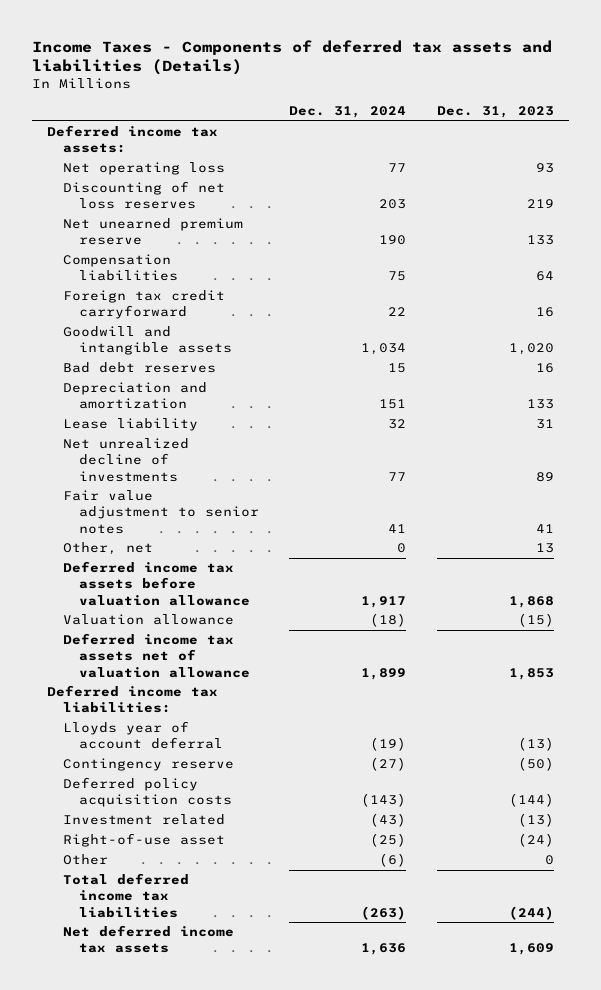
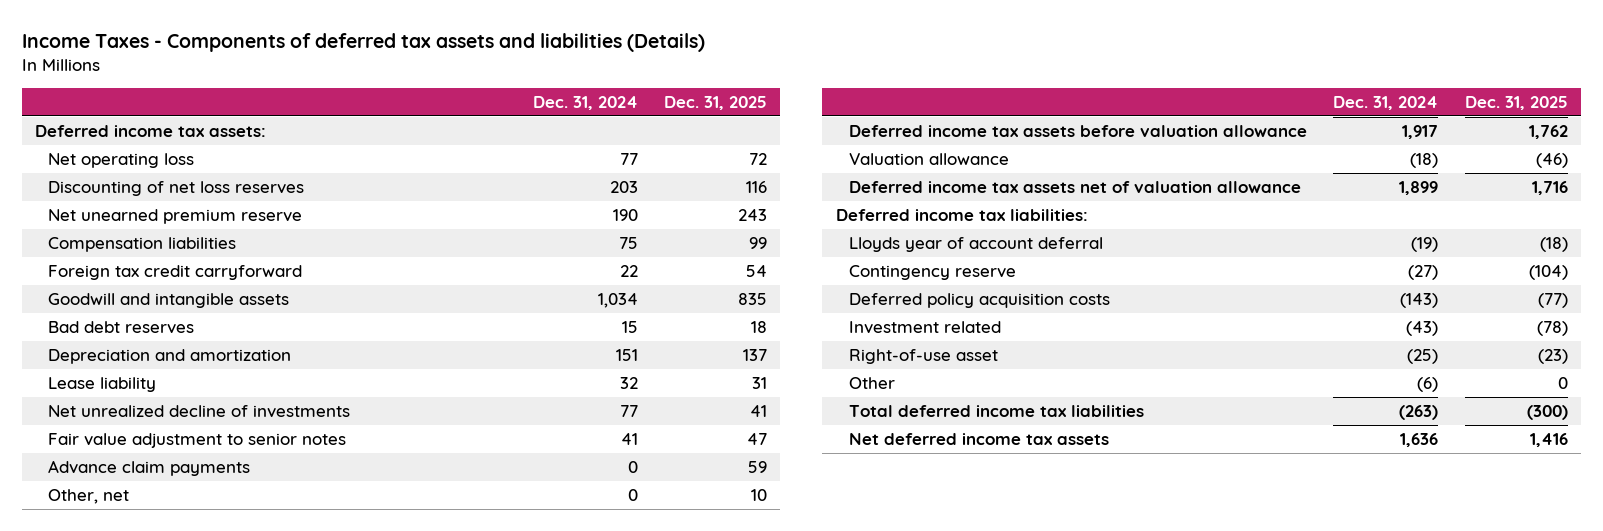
- | Dec. 31, 2024 | Dec. 31, 2023
+ | Dec. 31, 2024 | Dec. 31, 2025
+ Advance claim payments | 0 | 59

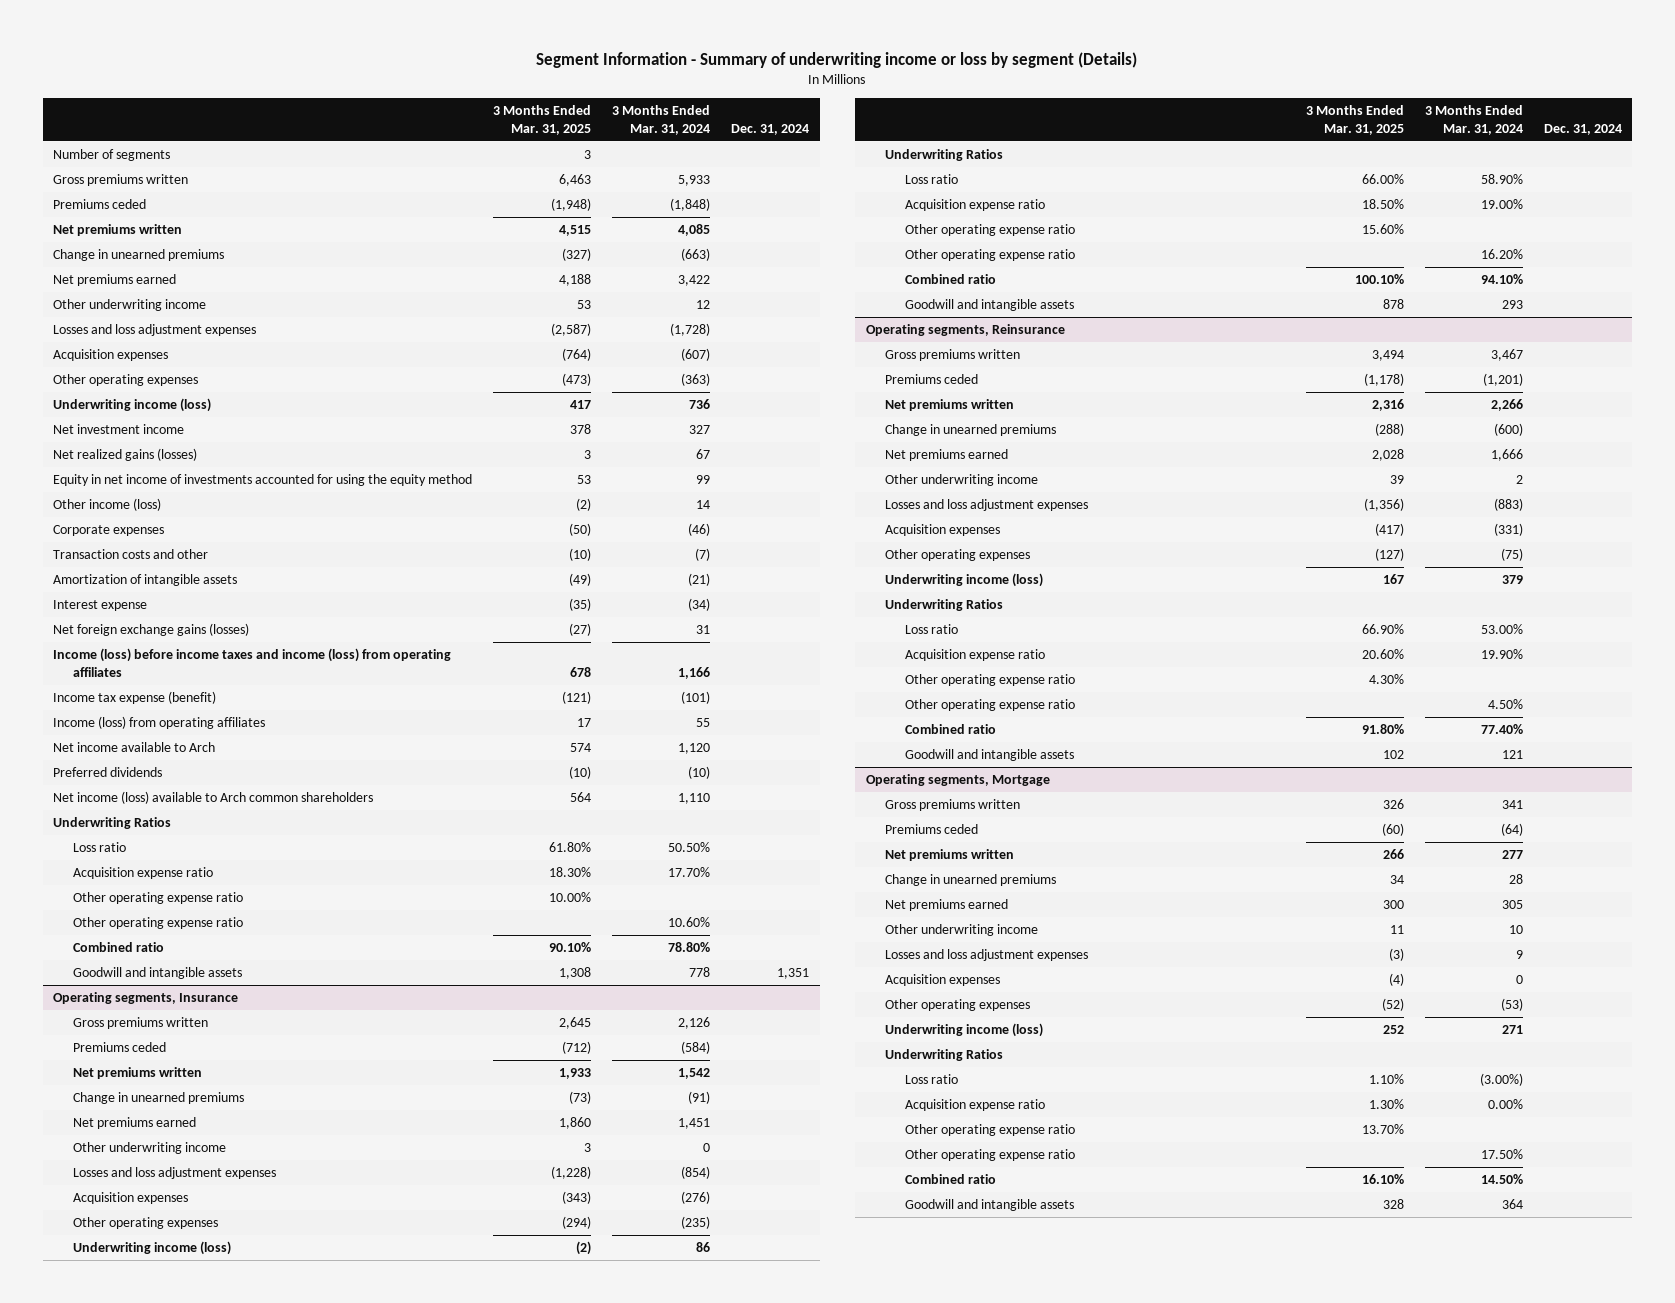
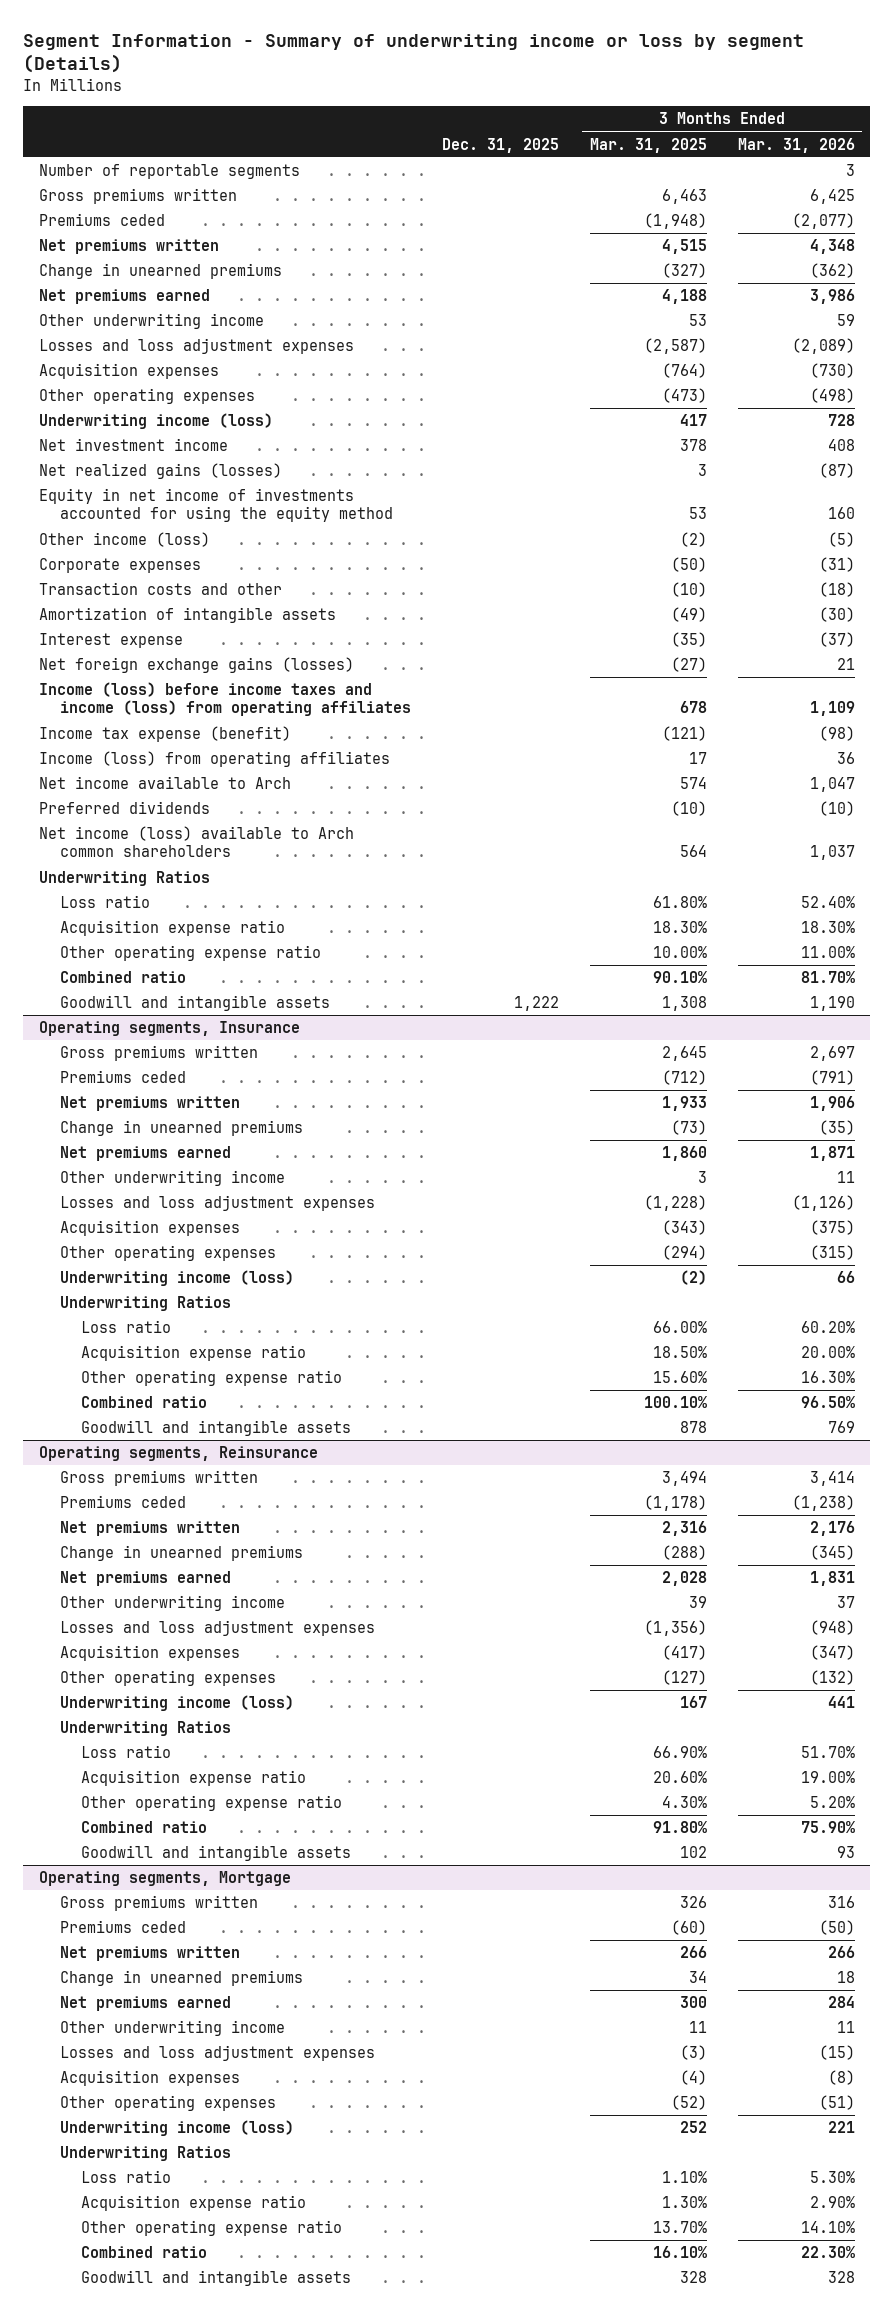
- | 3 Months Ended Mar. 31, 2025 | 3 Months Ended Mar. 31, 2024 | Dec. 31, 2024
+ | Dec. 31, 2025 | 3 Months Ended Mar. 31, 2025 | 3 Months Ended Mar. 31, 2026
- Number of segments | 3 | |
+ Number of reportable segments | | | 3
- Other operating expense ratio | | 10.60% |
@ Operating segments, Insurance
- Other operating expense ratio | | 16.20% |
@ Operating segments, Reinsurance
- Other operating expense ratio | | 4.50% |
@ Operating segments, Mortgage
- Other operating expense ratio | | 17.50% |

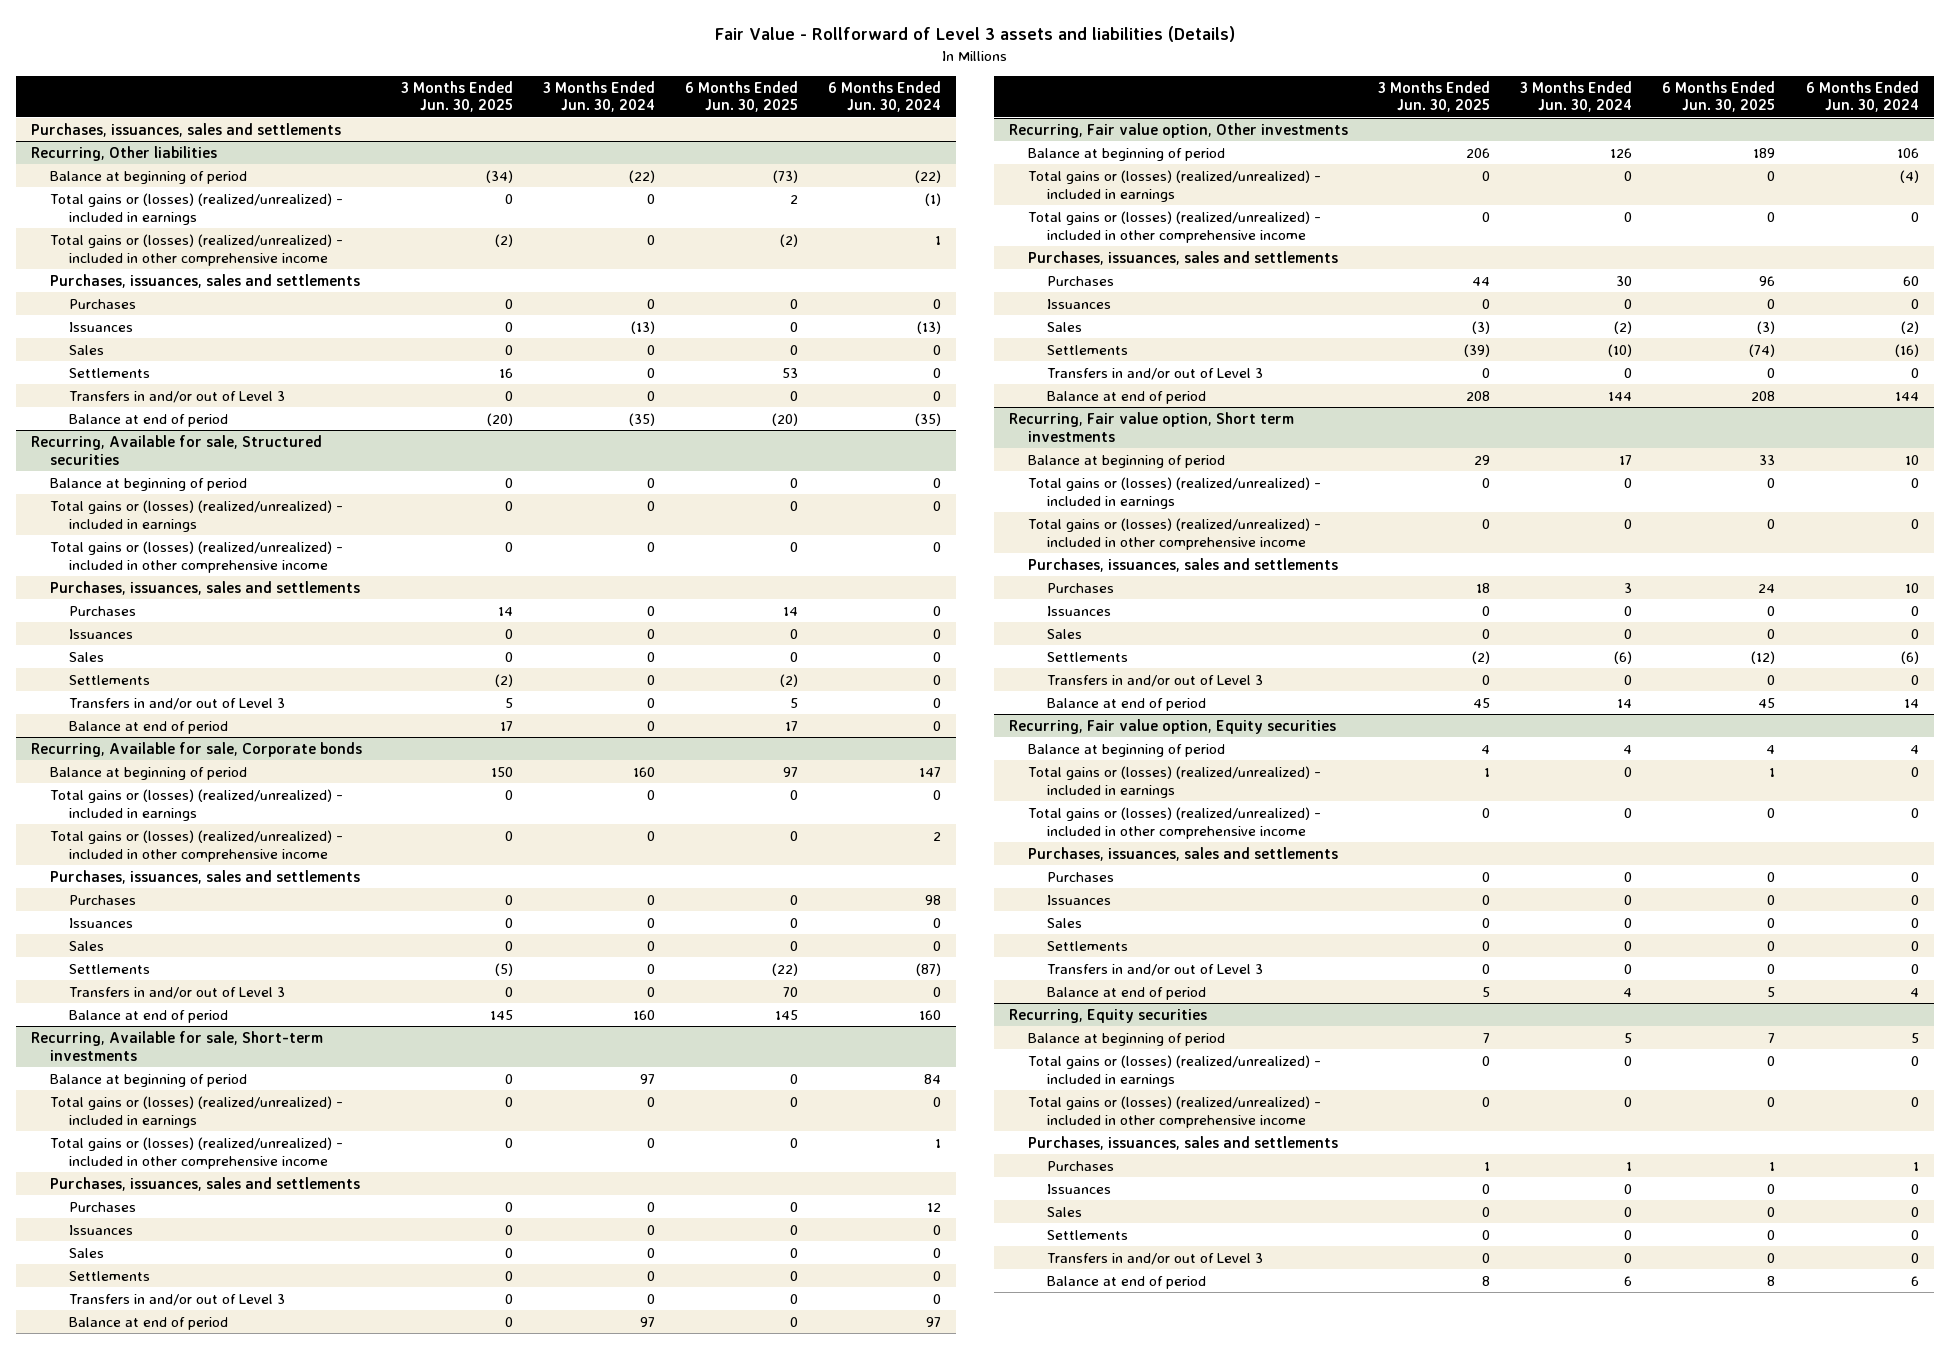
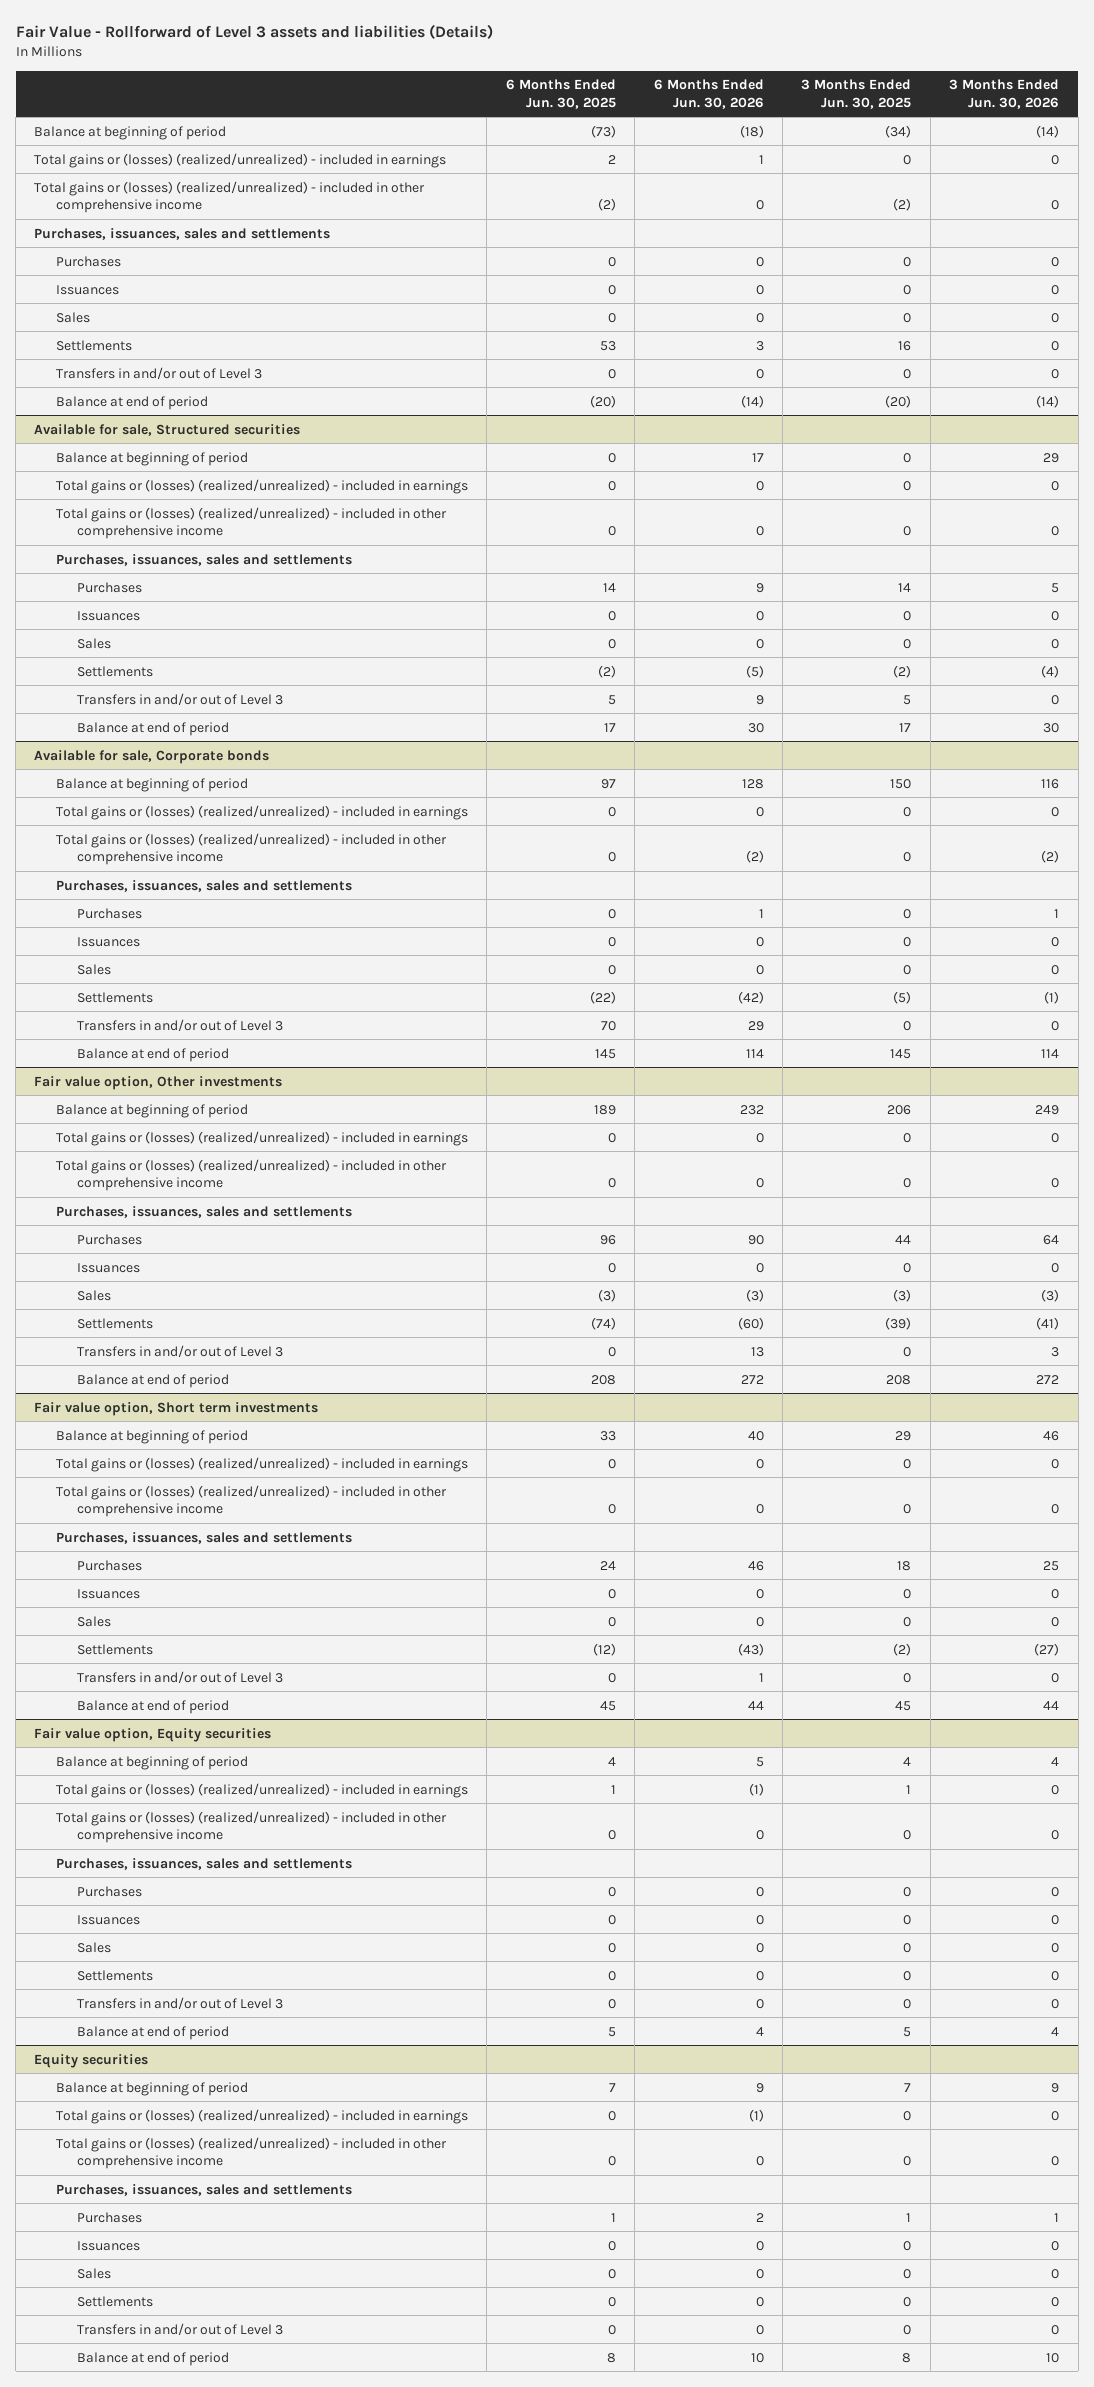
- | 3 Months Ended Jun. 30, 2025 | 3 Months Ended Jun. 30, 2024 | 6 Months Ended Jun. 30, 2025 | 6 Months Ended Jun. 30, 2024
+ | 6 Months Ended Jun. 30, 2025 | 6 Months Ended Jun. 30, 2026 | 3 Months Ended Jun. 30, 2025 | 3 Months Ended Jun. 30, 2026
- Purchases, issuances, sales and settlements
- Recurring, Other liabilities
- Recurring, Available for sale, Structured securities
+ Available for sale, Structured securities
- Recurring, Available for sale, Corporate bonds
+ Available for sale, Corporate bonds
- Recurring, Available for sale, Short-term investments
- Balance at beginning of period | 0 | 97 | 0 | 84
- Total gains or (losses) (realized/unrealized) - included in earnings | 0 | 0 | 0 | 0
- Total gains or (losses) (realized/unrealized) - included in other comprehensive income | 0 | 0 | 0 | 1
- Purchases, issuances, sales and settlements
- Purchases | 0 | 0 | 0 | 12
- Issuances | 0 | 0 | 0 | 0
- Sales | 0 | 0 | 0 | 0
- Settlements | 0 | 0 | 0 | 0
- Transfers in and/or out of Level 3 | 0 | 0 | 0 | 0
- Balance at end of period | 0 | 97 | 0 | 97
- Recurring, Fair value option, Other investments
+ Fair value option, Other investments
- Recurring, Fair value option, Short term investments
+ Fair value option, Short term investments
- Recurring, Fair value option, Equity securities
+ Fair value option, Equity securities
- Recurring, Equity securities
+ Equity securities

